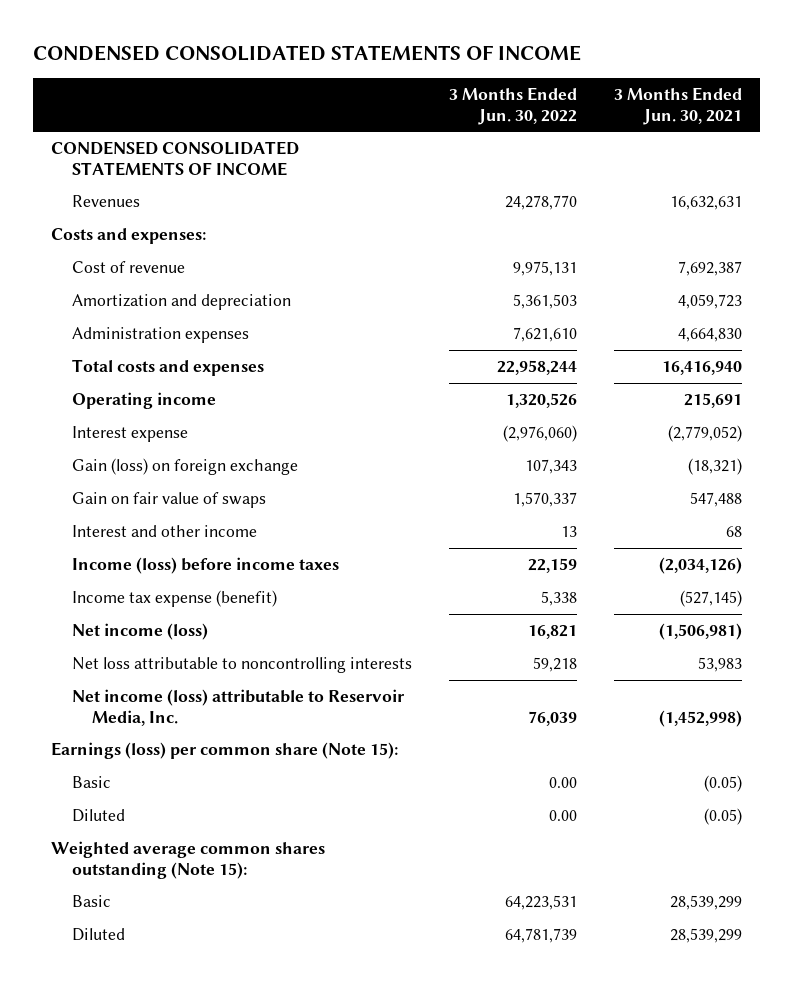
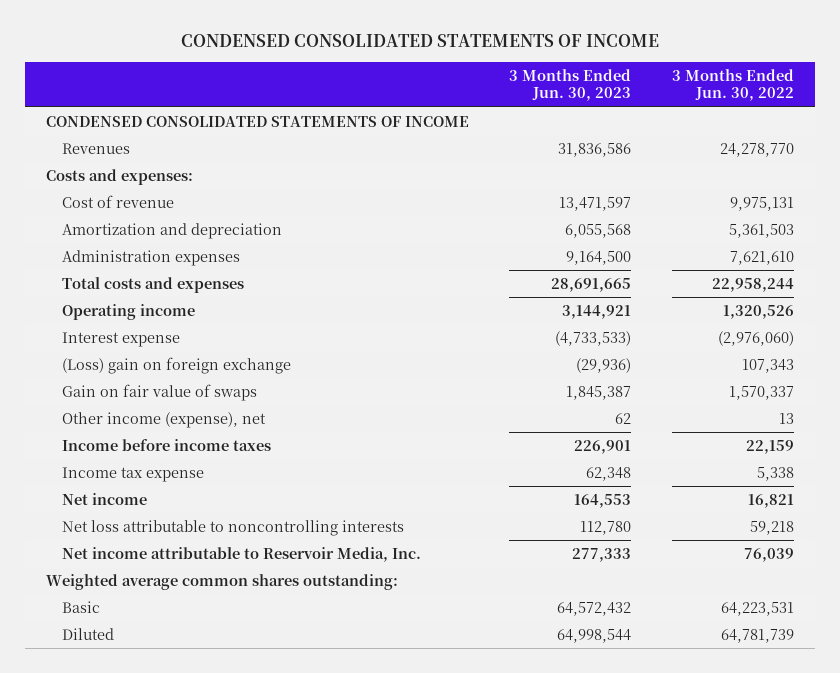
- | 3 Months Ended Jun. 30, 2022 | 3 Months Ended Jun. 30, 2021
+ | 3 Months Ended Jun. 30, 2023 | 3 Months Ended Jun. 30, 2022
- Gain (loss) on foreign exchange | 107,343 | (18,321)
+ (Loss) gain on foreign exchange | (29,936) | 107,343
- Interest and other income | 13 | 68
- Income (loss) before income taxes | 22,159 | (2,034,126)
- Income tax expense (benefit) | 5,338 | (527,145)
- Net income (loss) | 16,821 | (1,506,981)
+ Other income (expense), net | 62 | 13
+ Income before income taxes | 226,901 | 22,159
+ Income tax expense | 62,348 | 5,338
+ Net income | 164,553 | 16,821
- Net income (loss) attributable to Reservoir Media, Inc. | 76,039 | (1,452,998)
- Earnings (loss) per common share (Note 15):
- Basic | 0.00 | (0.05)
- Diluted | 0.00 | (0.05)
- Weighted average common shares outstanding (Note 15):
+ Net income attributable to Reservoir Media, Inc. | 277,333 | 76,039
+ Weighted average common shares outstanding:

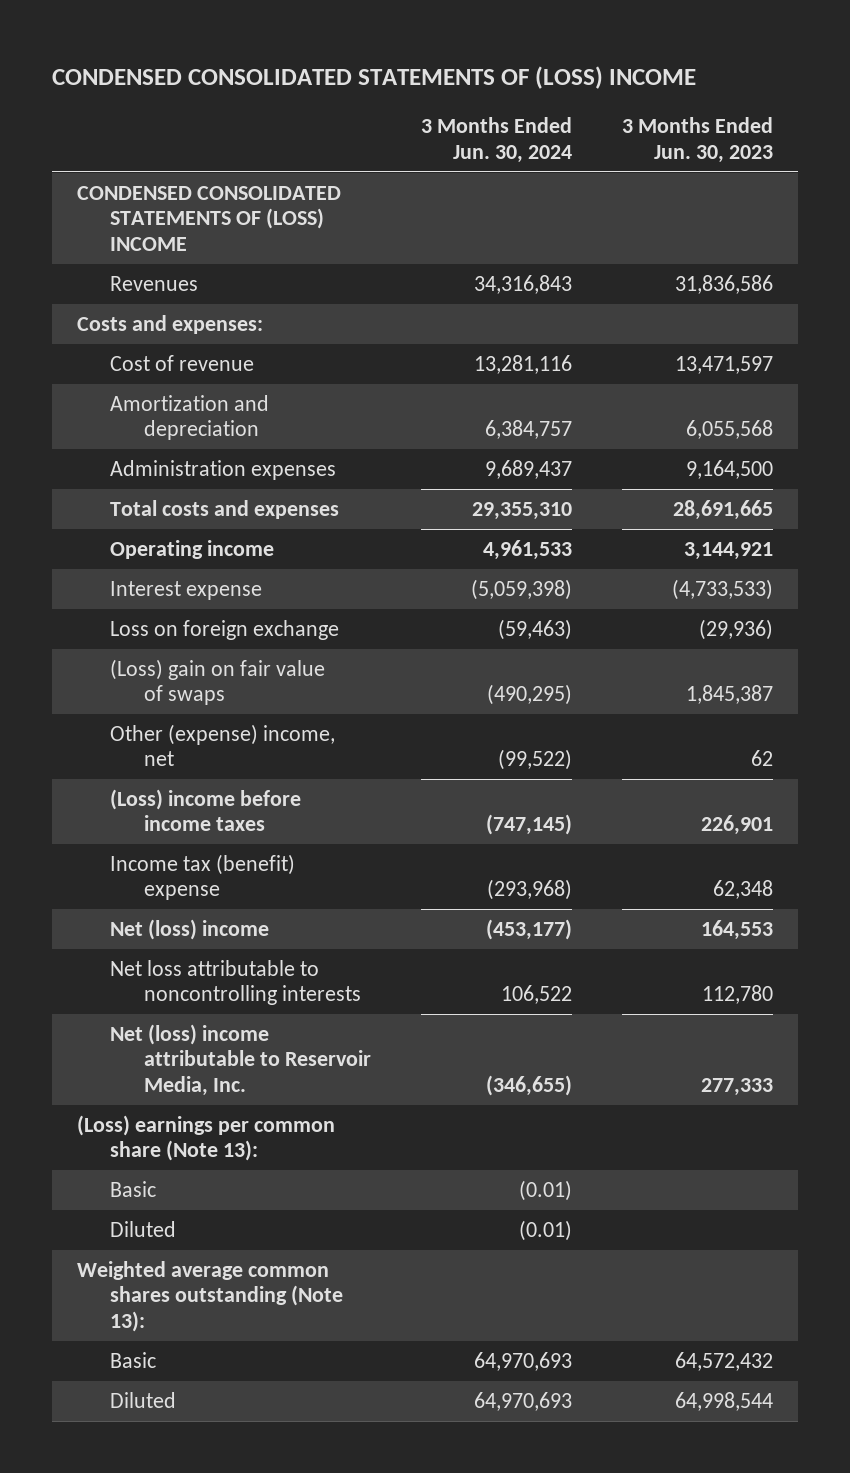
- CONDENSED CONSOLIDATED STATEMENTS OF INCOME
+ CONDENSED CONSOLIDATED STATEMENTS OF (LOSS) INCOME
- | 3 Months Ended Jun. 30, 2023 | 3 Months Ended Jun. 30, 2022
+ | 3 Months Ended Jun. 30, 2024 | 3 Months Ended Jun. 30, 2023
- CONDENSED CONSOLIDATED STATEMENTS OF INCOME
+ CONDENSED CONSOLIDATED STATEMENTS OF (LOSS) INCOME
- (Loss) gain on foreign exchange | (29,936) | 107,343
- Gain on fair value of swaps | 1,845,387 | 1,570,337
- Other income (expense), net | 62 | 13
- Income before income taxes | 226,901 | 22,159
- Income tax expense | 62,348 | 5,338
- Net income | 164,553 | 16,821
+ Loss on foreign exchange | (59,463) | (29,936)
+ (Loss) gain on fair value of swaps | (490,295) | 1,845,387
+ Other (expense) income, net | (99,522) | 62
+ (Loss) income before income taxes | (747,145) | 226,901
+ Income tax (benefit) expense | (293,968) | 62,348
+ Net (loss) income | (453,177) | 164,553
- Net income attributable to Reservoir Media, Inc. | 277,333 | 76,039
- Weighted average common shares outstanding:
+ Net (loss) income attributable to Reservoir Media, Inc. | (346,655) | 277,333
+ (Loss) earnings per common share (Note 13):
+ Basic | (0.01) |
+ Diluted | (0.01) |
+ Weighted average common shares outstanding (Note 13):

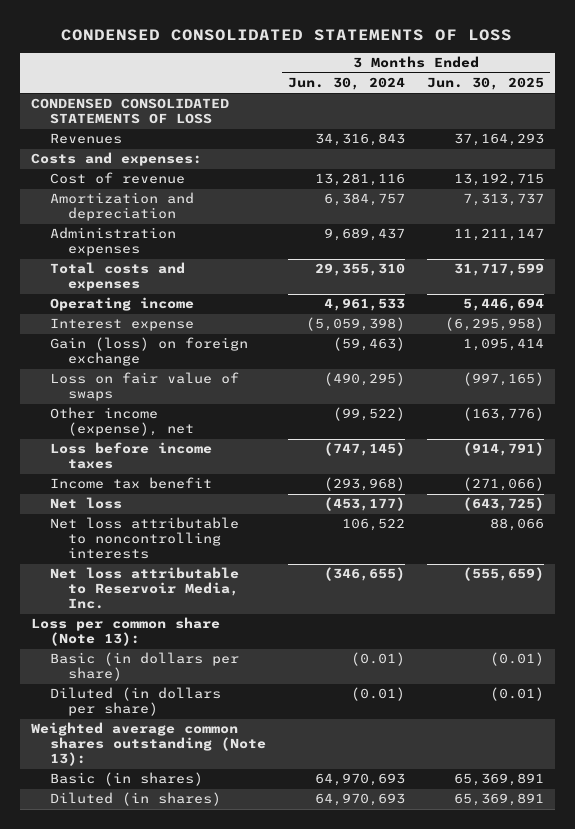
- CONDENSED CONSOLIDATED STATEMENTS OF (LOSS) INCOME
+ CONDENSED CONSOLIDATED STATEMENTS OF LOSS
- | 3 Months Ended Jun. 30, 2024 | 3 Months Ended Jun. 30, 2023
+ | 3 Months Ended Jun. 30, 2024 | 3 Months Ended Jun. 30, 2025
- CONDENSED CONSOLIDATED STATEMENTS OF (LOSS) INCOME
+ CONDENSED CONSOLIDATED STATEMENTS OF LOSS
- Loss on foreign exchange | (59,463) | (29,936)
- (Loss) gain on fair value of swaps | (490,295) | 1,845,387
- Other (expense) income, net | (99,522) | 62
- (Loss) income before income taxes | (747,145) | 226,901
- Income tax (benefit) expense | (293,968) | 62,348
- Net (loss) income | (453,177) | 164,553
+ Gain (loss) on foreign exchange | (59,463) | 1,095,414
+ Loss on fair value of swaps | (490,295) | (997,165)
+ Other income (expense), net | (99,522) | (163,776)
+ Loss before income taxes | (747,145) | (914,791)
+ Income tax benefit | (293,968) | (271,066)
+ Net loss | (453,177) | (643,725)
- Net (loss) income attributable to Reservoir Media, Inc. | (346,655) | 277,333
- (Loss) earnings per common share (Note 13):
- Basic | (0.01) |
- Diluted | (0.01) |
+ Net loss attributable to Reservoir Media, Inc. | (346,655) | (555,659)
+ Loss per common share (Note 13):
+ Basic (in dollars per share) | (0.01) | (0.01)
+ Diluted (in dollars per share) | (0.01) | (0.01)
- Basic | 64,970,693 | 64,572,432
- Diluted | 64,970,693 | 64,998,544
+ Basic (in shares) | 64,970,693 | 65,369,891
+ Diluted (in shares) | 64,970,693 | 65,369,891

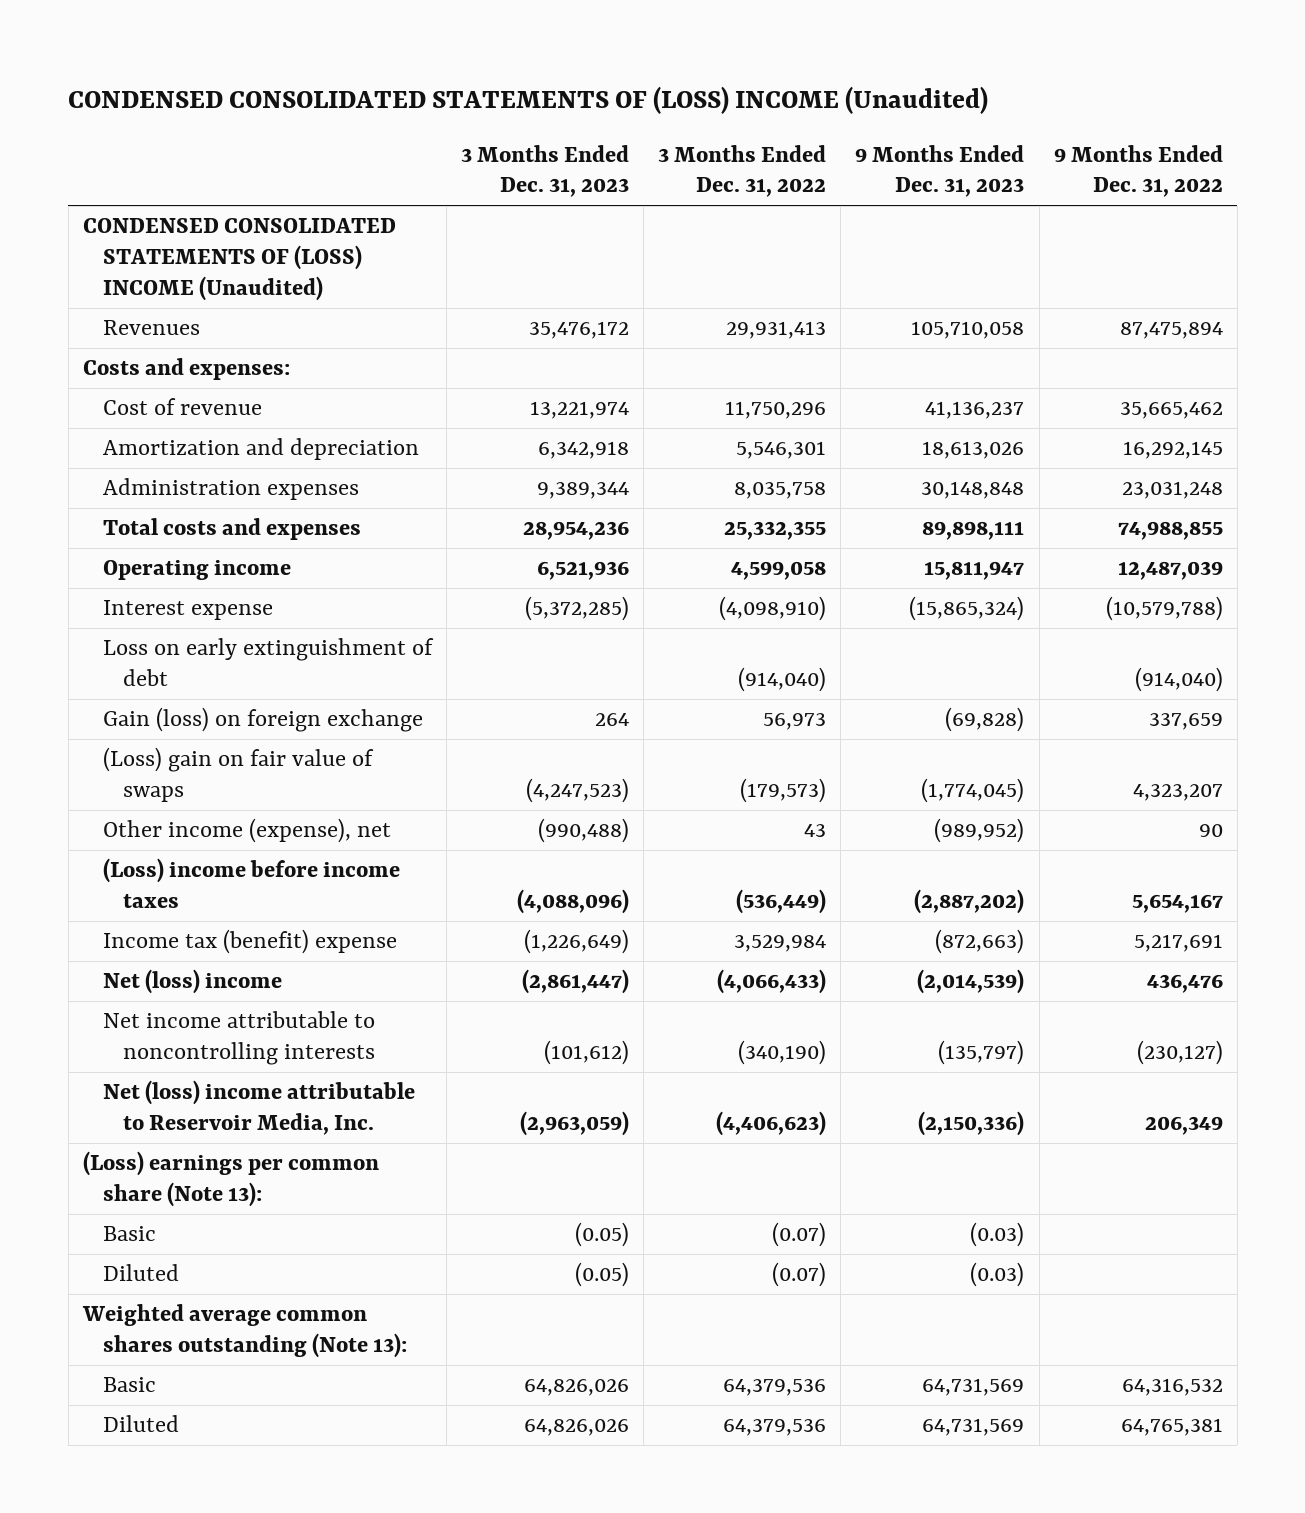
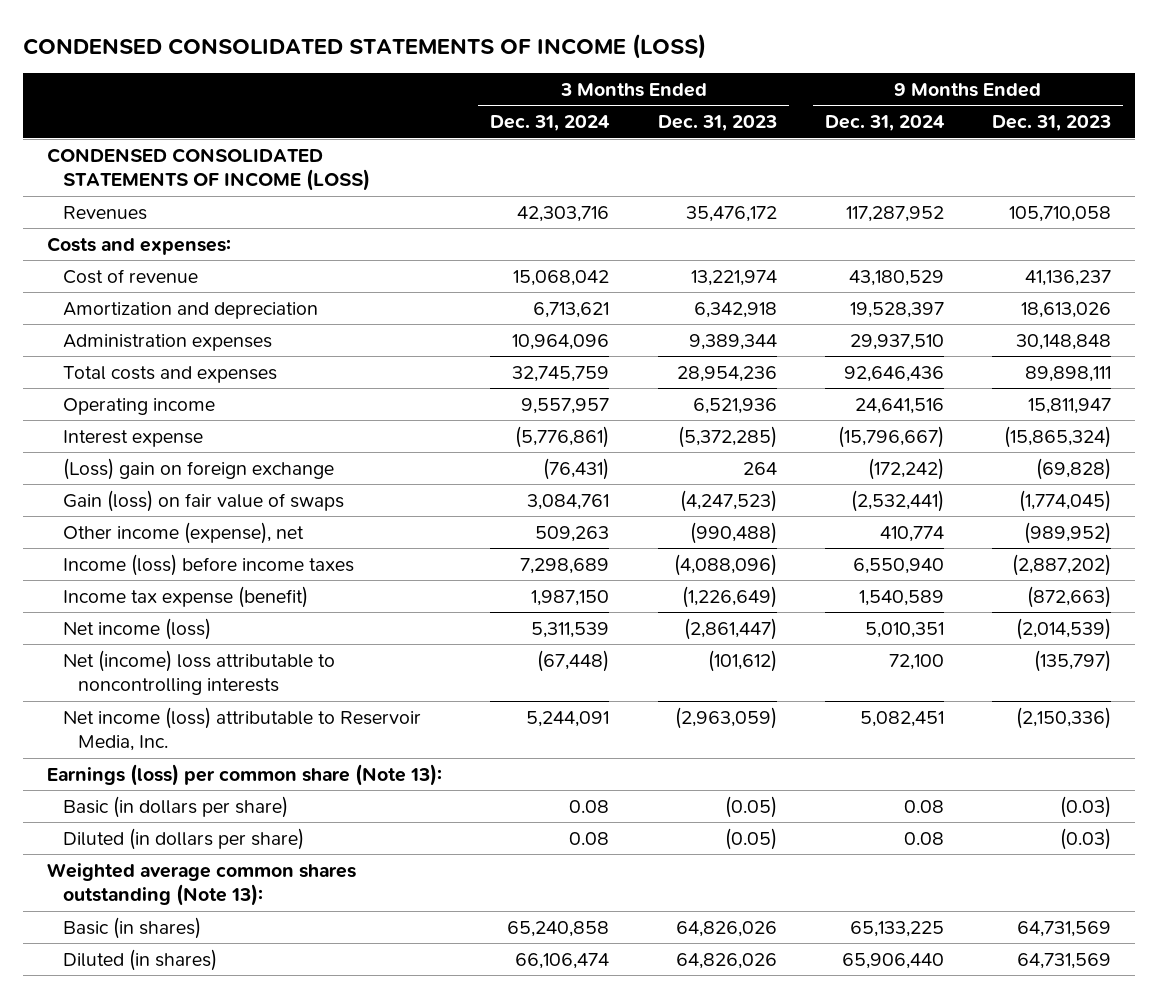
- CONDENSED CONSOLIDATED STATEMENTS OF (LOSS) INCOME (Unaudited)
+ CONDENSED CONSOLIDATED STATEMENTS OF INCOME (LOSS)
- | 3 Months Ended Dec. 31, 2023 | 3 Months Ended Dec. 31, 2022 | 9 Months Ended Dec. 31, 2023 | 9 Months Ended Dec. 31, 2022
+ | 3 Months Ended Dec. 31, 2024 | 3 Months Ended Dec. 31, 2023 | 9 Months Ended Dec. 31, 2024 | 9 Months Ended Dec. 31, 2023
- CONDENSED CONSOLIDATED STATEMENTS OF (LOSS) INCOME (Unaudited)
+ CONDENSED CONSOLIDATED STATEMENTS OF INCOME (LOSS)
- Loss on early extinguishment of debt | | (914,040) | | (914,040)
- Gain (loss) on foreign exchange | 264 | 56,973 | (69,828) | 337,659
- (Loss) gain on fair value of swaps | (4,247,523) | (179,573) | (1,774,045) | 4,323,207
+ (Loss) gain on foreign exchange | (76,431) | 264 | (172,242) | (69,828)
+ Gain (loss) on fair value of swaps | 3,084,761 | (4,247,523) | (2,532,441) | (1,774,045)
- (Loss) income before income taxes | (4,088,096) | (536,449) | (2,887,202) | 5,654,167
- Income tax (benefit) expense | (1,226,649) | 3,529,984 | (872,663) | 5,217,691
- Net (loss) income | (2,861,447) | (4,066,433) | (2,014,539) | 436,476
- Net income attributable to noncontrolling interests | (101,612) | (340,190) | (135,797) | (230,127)
- Net (loss) income attributable to Reservoir Media, Inc. | (2,963,059) | (4,406,623) | (2,150,336) | 206,349
- (Loss) earnings per common share (Note 13):
- Basic | (0.05) | (0.07) | (0.03) |
- Diluted | (0.05) | (0.07) | (0.03) |
+ Income (loss) before income taxes | 7,298,689 | (4,088,096) | 6,550,940 | (2,887,202)
+ Income tax expense (benefit) | 1,987,150 | (1,226,649) | 1,540,589 | (872,663)
+ Net income (loss) | 5,311,539 | (2,861,447) | 5,010,351 | (2,014,539)
+ Net (income) loss attributable to noncontrolling interests | (67,448) | (101,612) | 72,100 | (135,797)
+ Net income (loss) attributable to Reservoir Media, Inc. | 5,244,091 | (2,963,059) | 5,082,451 | (2,150,336)
+ Earnings (loss) per common share (Note 13):
+ Basic (in dollars per share) | 0.08 | (0.05) | 0.08 | (0.03)
+ Diluted (in dollars per share) | 0.08 | (0.05) | 0.08 | (0.03)
- Basic | 64,826,026 | 64,379,536 | 64,731,569 | 64,316,532
- Diluted | 64,826,026 | 64,379,536 | 64,731,569 | 64,765,381
+ Basic (in shares) | 65,240,858 | 64,826,026 | 65,133,225 | 64,731,569
+ Diluted (in shares) | 66,106,474 | 64,826,026 | 65,906,440 | 64,731,569

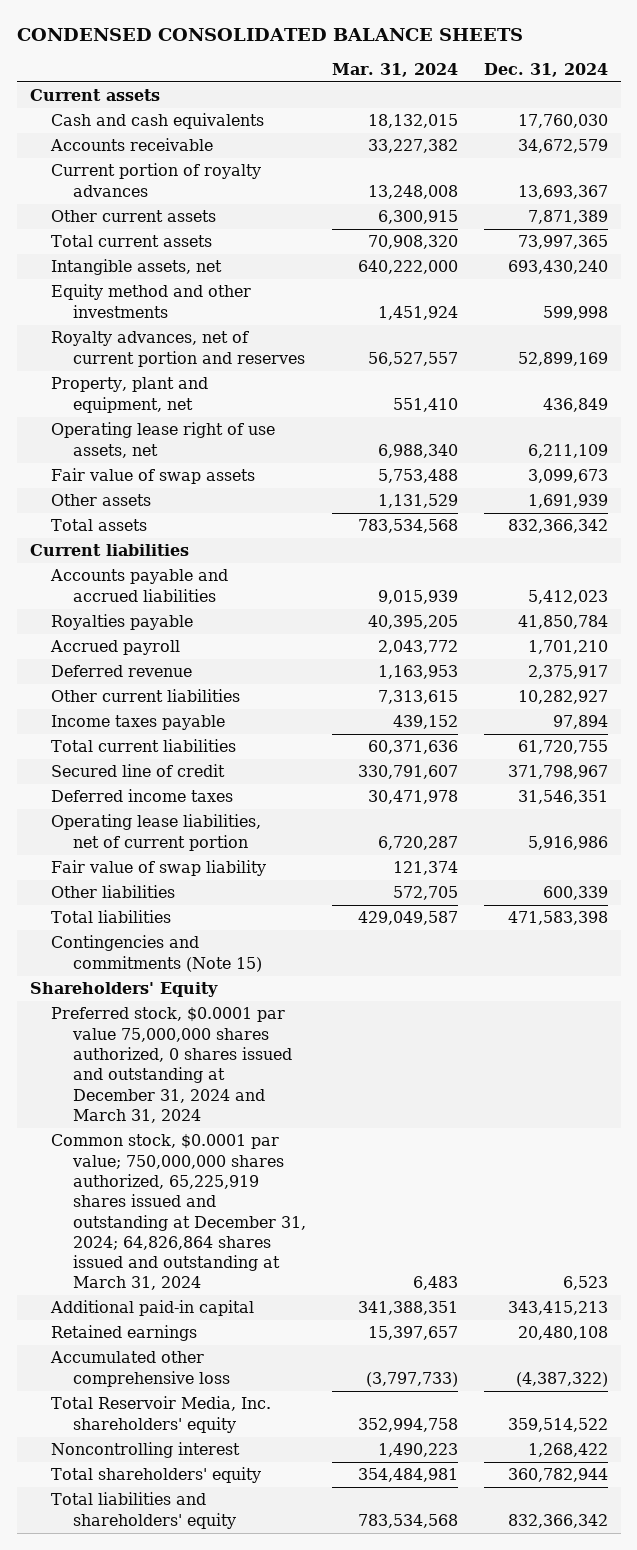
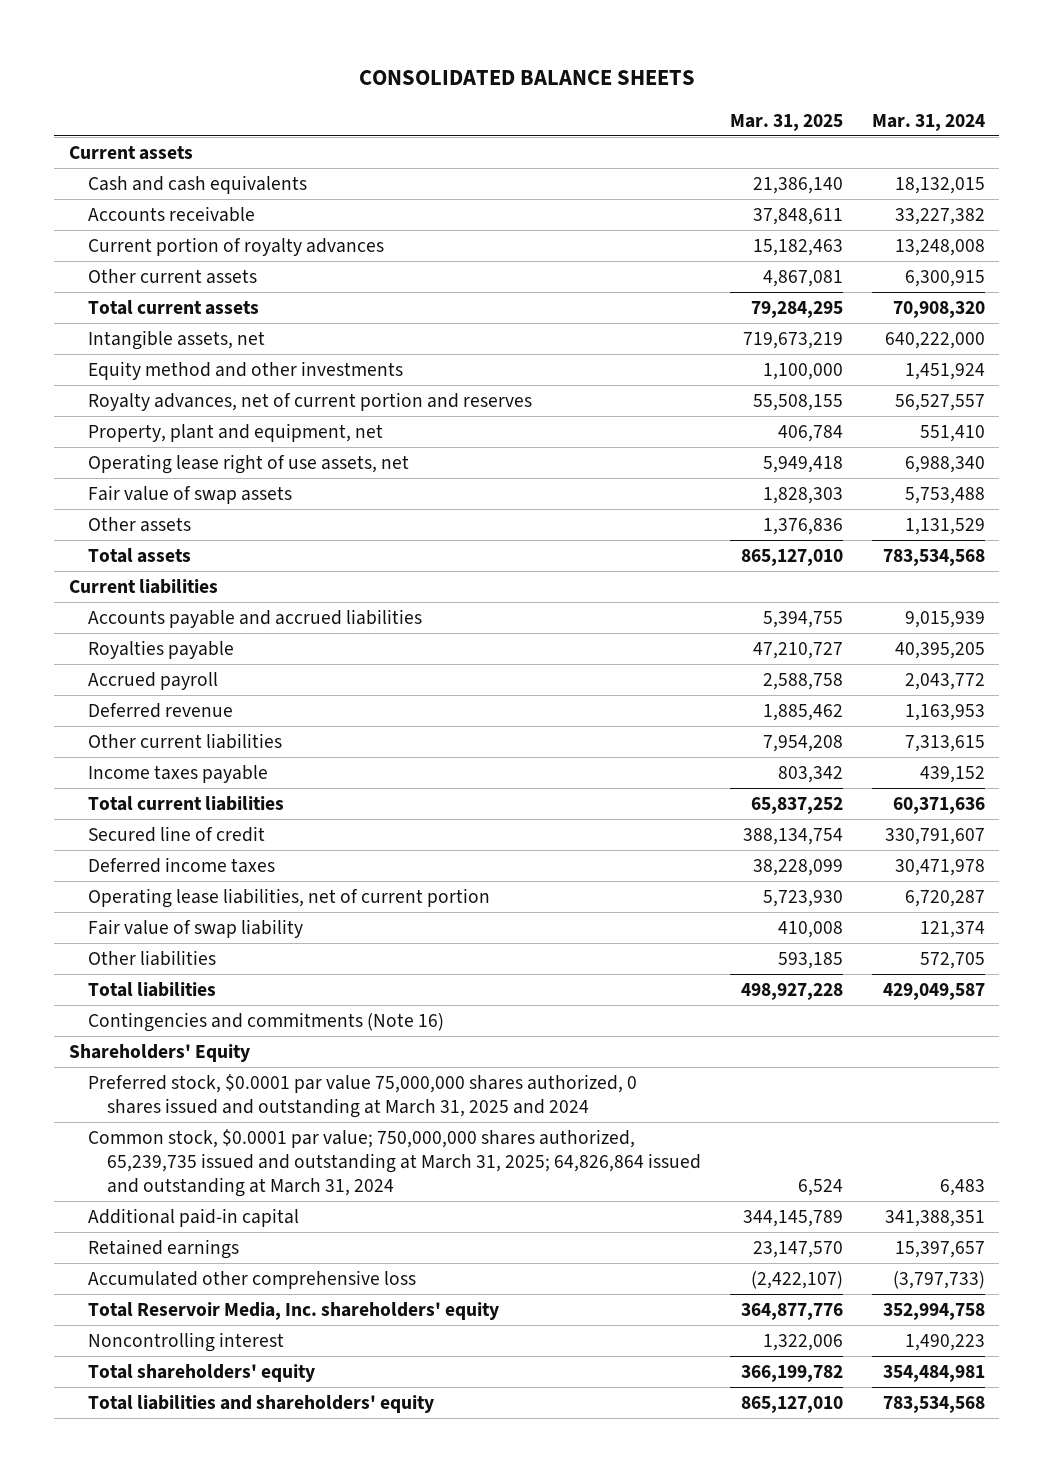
- CONDENSED CONSOLIDATED BALANCE SHEETS
+ CONSOLIDATED BALANCE SHEETS
- | Mar. 31, 2024 | Dec. 31, 2024
+ | Mar. 31, 2025 | Mar. 31, 2024
- Contingencies and commitments (Note 15)
+ Contingencies and commitments (Note 16)
- Preferred stock, $0.0001 par value 75,000,000 shares authorized, 0 shares issued and outstanding at December 31, 2024 and March 31, 2024
- Common stock, $0.0001 par value; 750,000,000 shares authorized, 65,225,919 shares issued and outstanding at December 31, 2024; 64,826,864 shares issued and outstanding at March 31, 2024 | 6,483 | 6,523
+ Preferred stock, $0.0001 par value 75,000,000 shares authorized, 0 shares issued and outstanding at March 31, 2025 and 2024
+ Common stock, $0.0001 par value; 750,000,000 shares authorized, 65,239,735 issued and outstanding at March 31, 2025; 64,826,864 issued and outstanding at March 31, 2024 | 6,524 | 6,483

